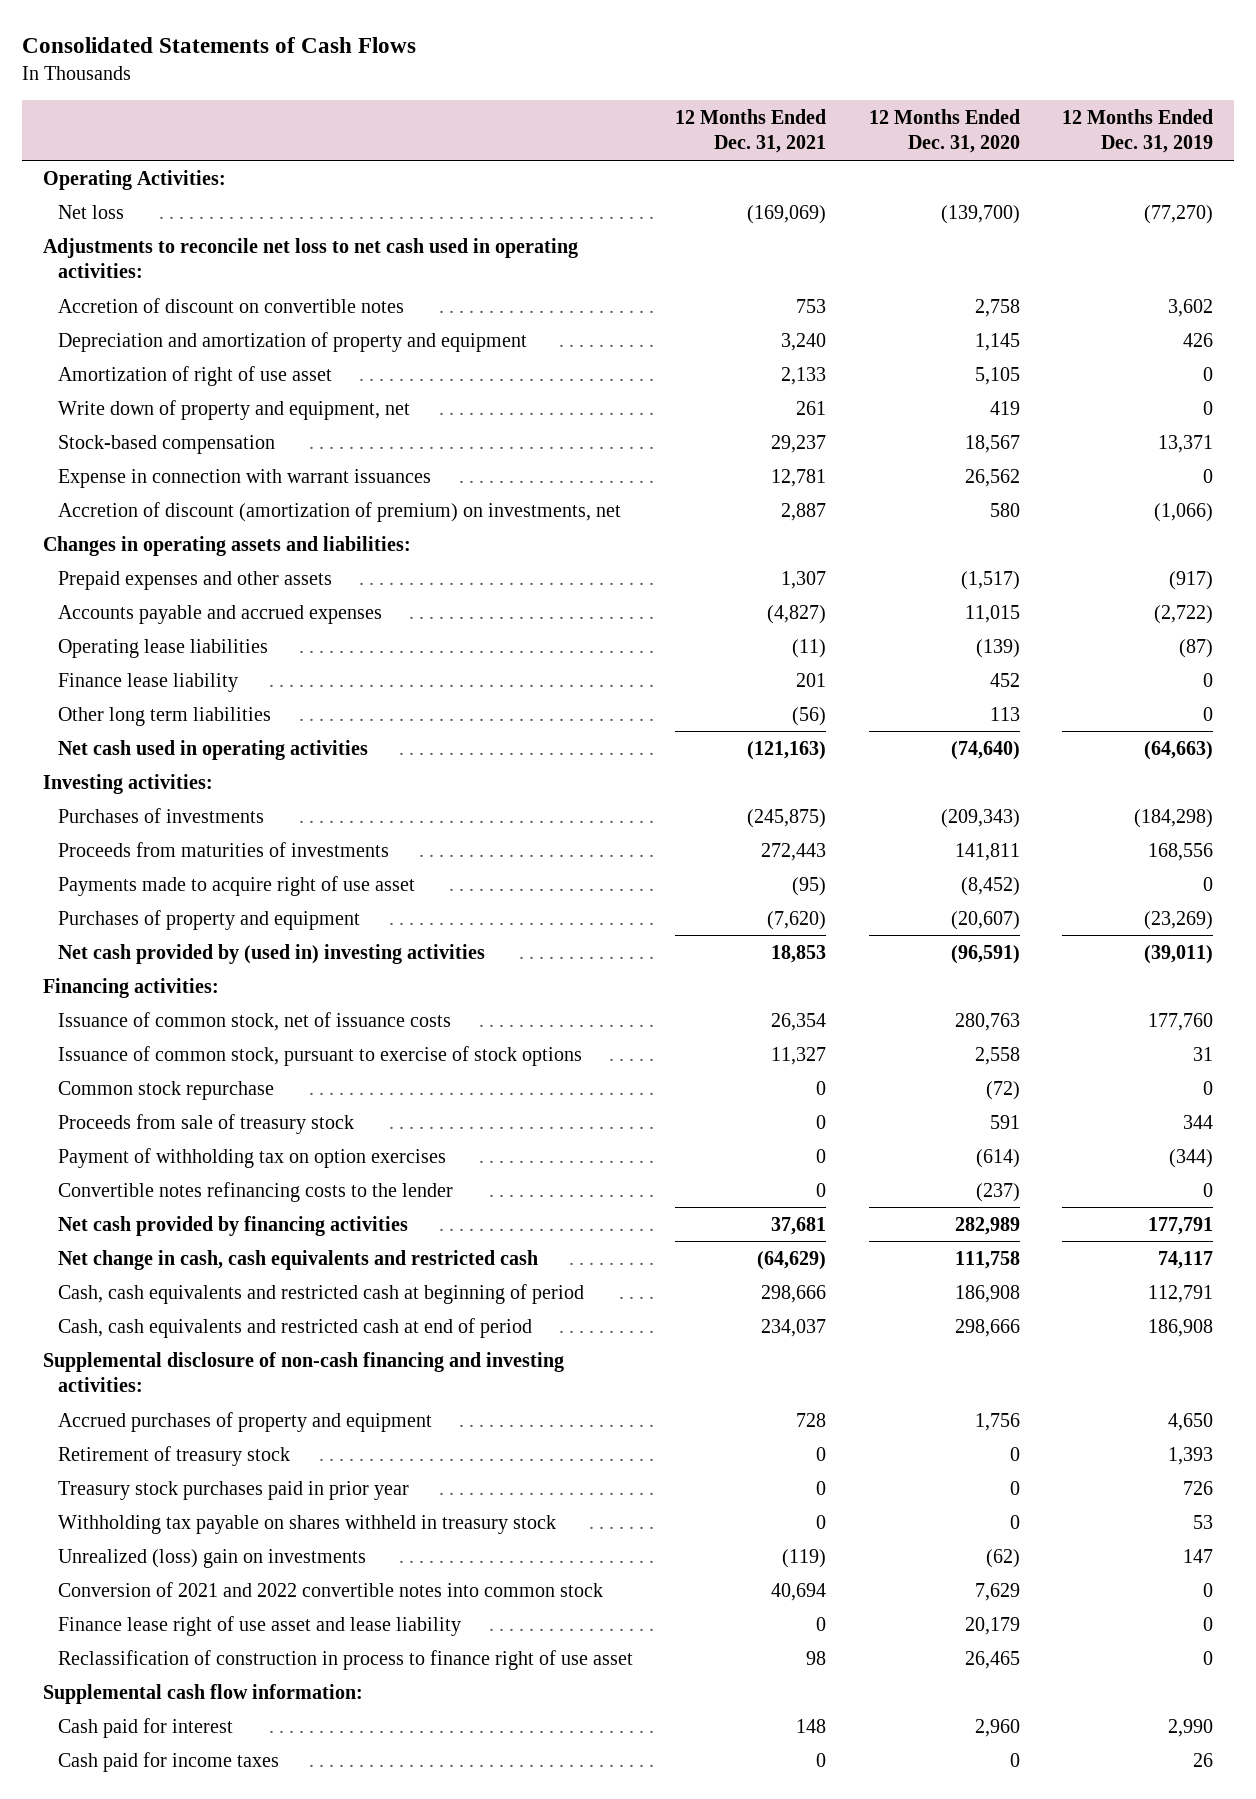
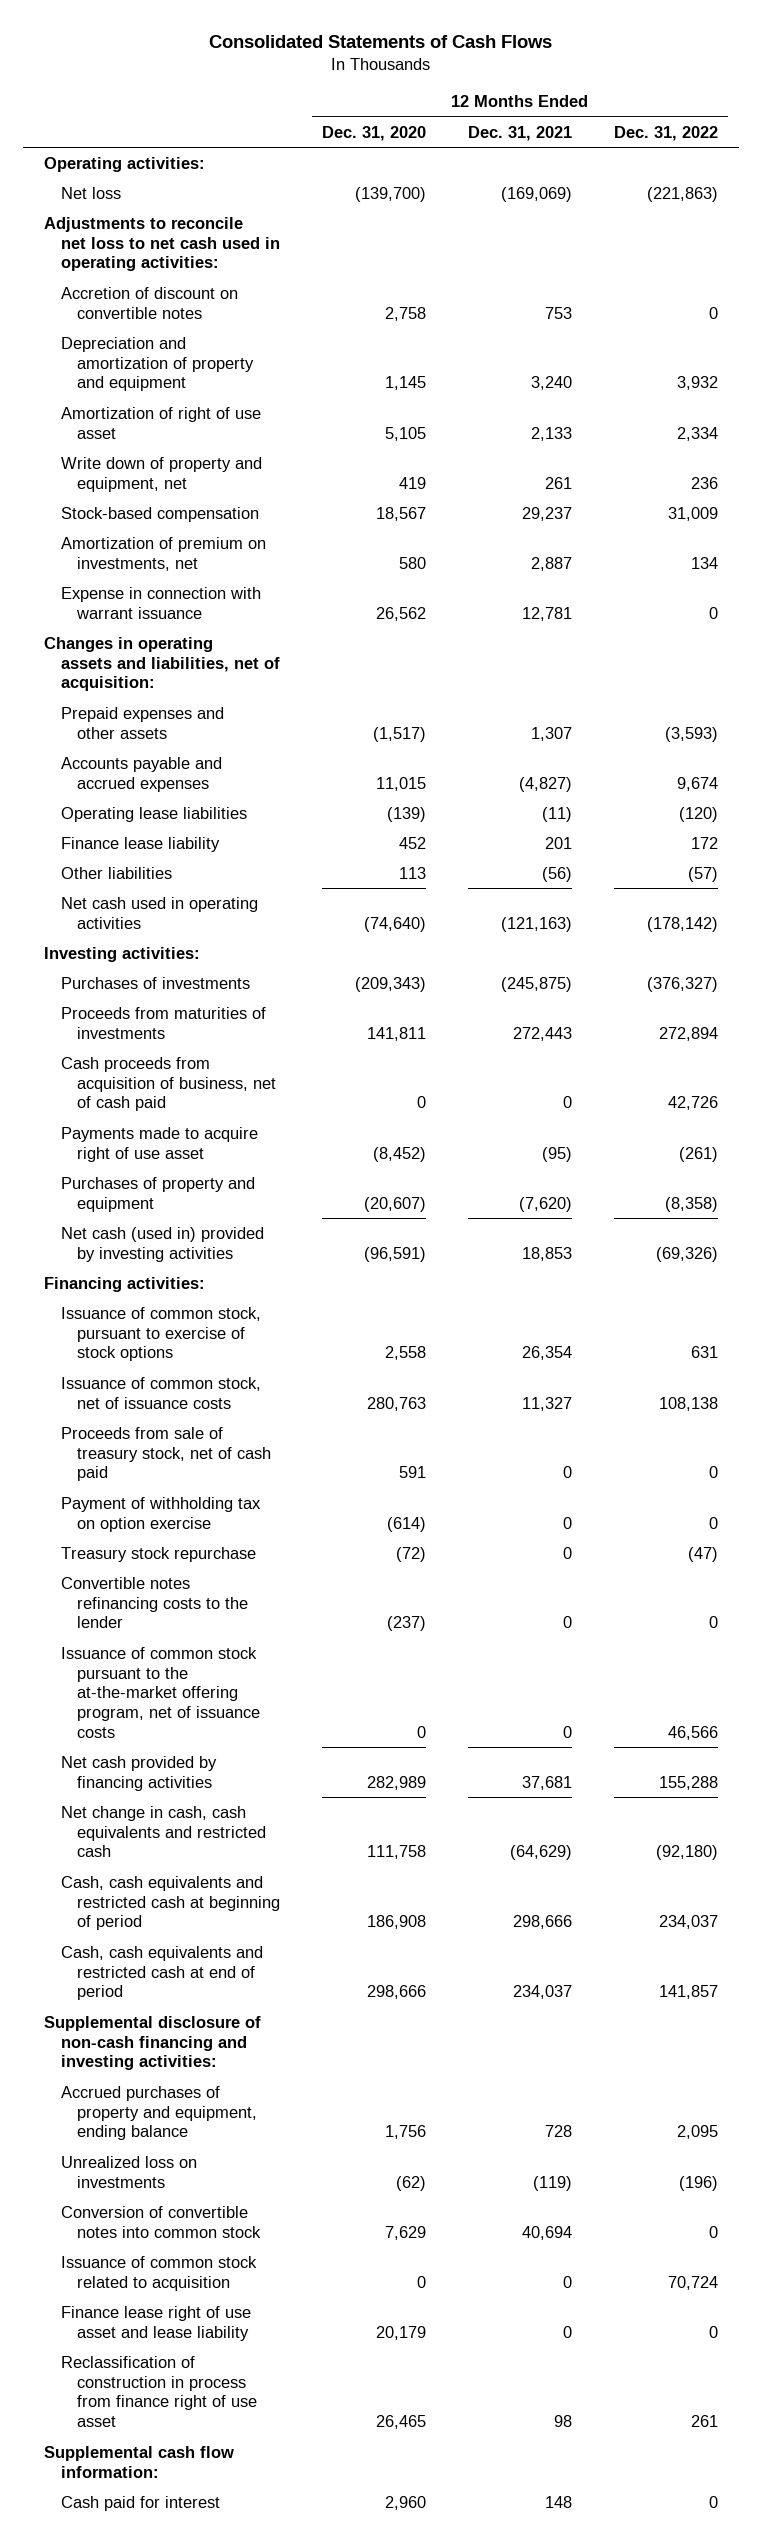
- | 12 Months Ended Dec. 31, 2021 | 12 Months Ended Dec. 31, 2020 | 12 Months Ended Dec. 31, 2019
+ | 12 Months Ended Dec. 31, 2020 | 12 Months Ended Dec. 31, 2021 | 12 Months Ended Dec. 31, 2022
- Operating Activities:
+ Operating activities:
- Expense in connection with warrant issuances | 12,781 | 26,562 | 0
- Accretion of discount (amortization of premium) on investments, net | 2,887 | 580 | (1,066)
- Changes in operating assets and liabilities:
+ Amortization of premium on investments, net | 580 | 2,887 | 134
+ Expense in connection with warrant issuance | 26,562 | 12,781 | 0
+ Changes in operating assets and liabilities, net of acquisition:
- Other long term liabilities | (56) | 113 | 0
+ Other liabilities | 113 | (56) | (57)
+ Cash proceeds from acquisition of business, net of cash paid | 0 | 0 | 42,726
- Net cash provided by (used in) investing activities | 18,853 | (96,591) | (39,011)
+ Net cash (used in) provided by investing activities | (96,591) | 18,853 | (69,326)
- Issuance of common stock, net of issuance costs | 26,354 | 280,763 | 177,760
- Issuance of common stock, pursuant to exercise of stock options | 11,327 | 2,558 | 31
- Common stock repurchase | 0 | (72) | 0
- Proceeds from sale of treasury stock | 0 | 591 | 344
- Payment of withholding tax on option exercises | 0 | (614) | (344)
+ Issuance of common stock, pursuant to exercise of stock options | 2,558 | 26,354 | 631
+ Issuance of common stock, net of issuance costs | 280,763 | 11,327 | 108,138
+ Proceeds from sale of treasury stock, net of cash paid | 591 | 0 | 0
+ Payment of withholding tax on option exercise | (614) | 0 | 0
+ Treasury stock repurchase | (72) | 0 | (47)
+ Issuance of common stock pursuant to the at-the-market offering program, net of issuance costs | 0 | 0 | 46,566
- Accrued purchases of property and equipment | 728 | 1,756 | 4,650
- Retirement of treasury stock | 0 | 0 | 1,393
- Treasury stock purchases paid in prior year | 0 | 0 | 726
- Withholding tax payable on shares withheld in treasury stock | 0 | 0 | 53
- Unrealized (loss) gain on investments | (119) | (62) | 147
- Conversion of 2021 and 2022 convertible notes into common stock | 40,694 | 7,629 | 0
+ Accrued purchases of property and equipment, ending balance | 1,756 | 728 | 2,095
+ Unrealized loss on investments | (62) | (119) | (196)
+ Conversion of convertible notes into common stock | 7,629 | 40,694 | 0
+ Issuance of common stock related to acquisition | 0 | 0 | 70,724
- Reclassification of construction in process to finance right of use asset | 98 | 26,465 | 0
+ Reclassification of construction in process from finance right of use asset | 26,465 | 98 | 261
- Cash paid for income taxes | 0 | 0 | 26

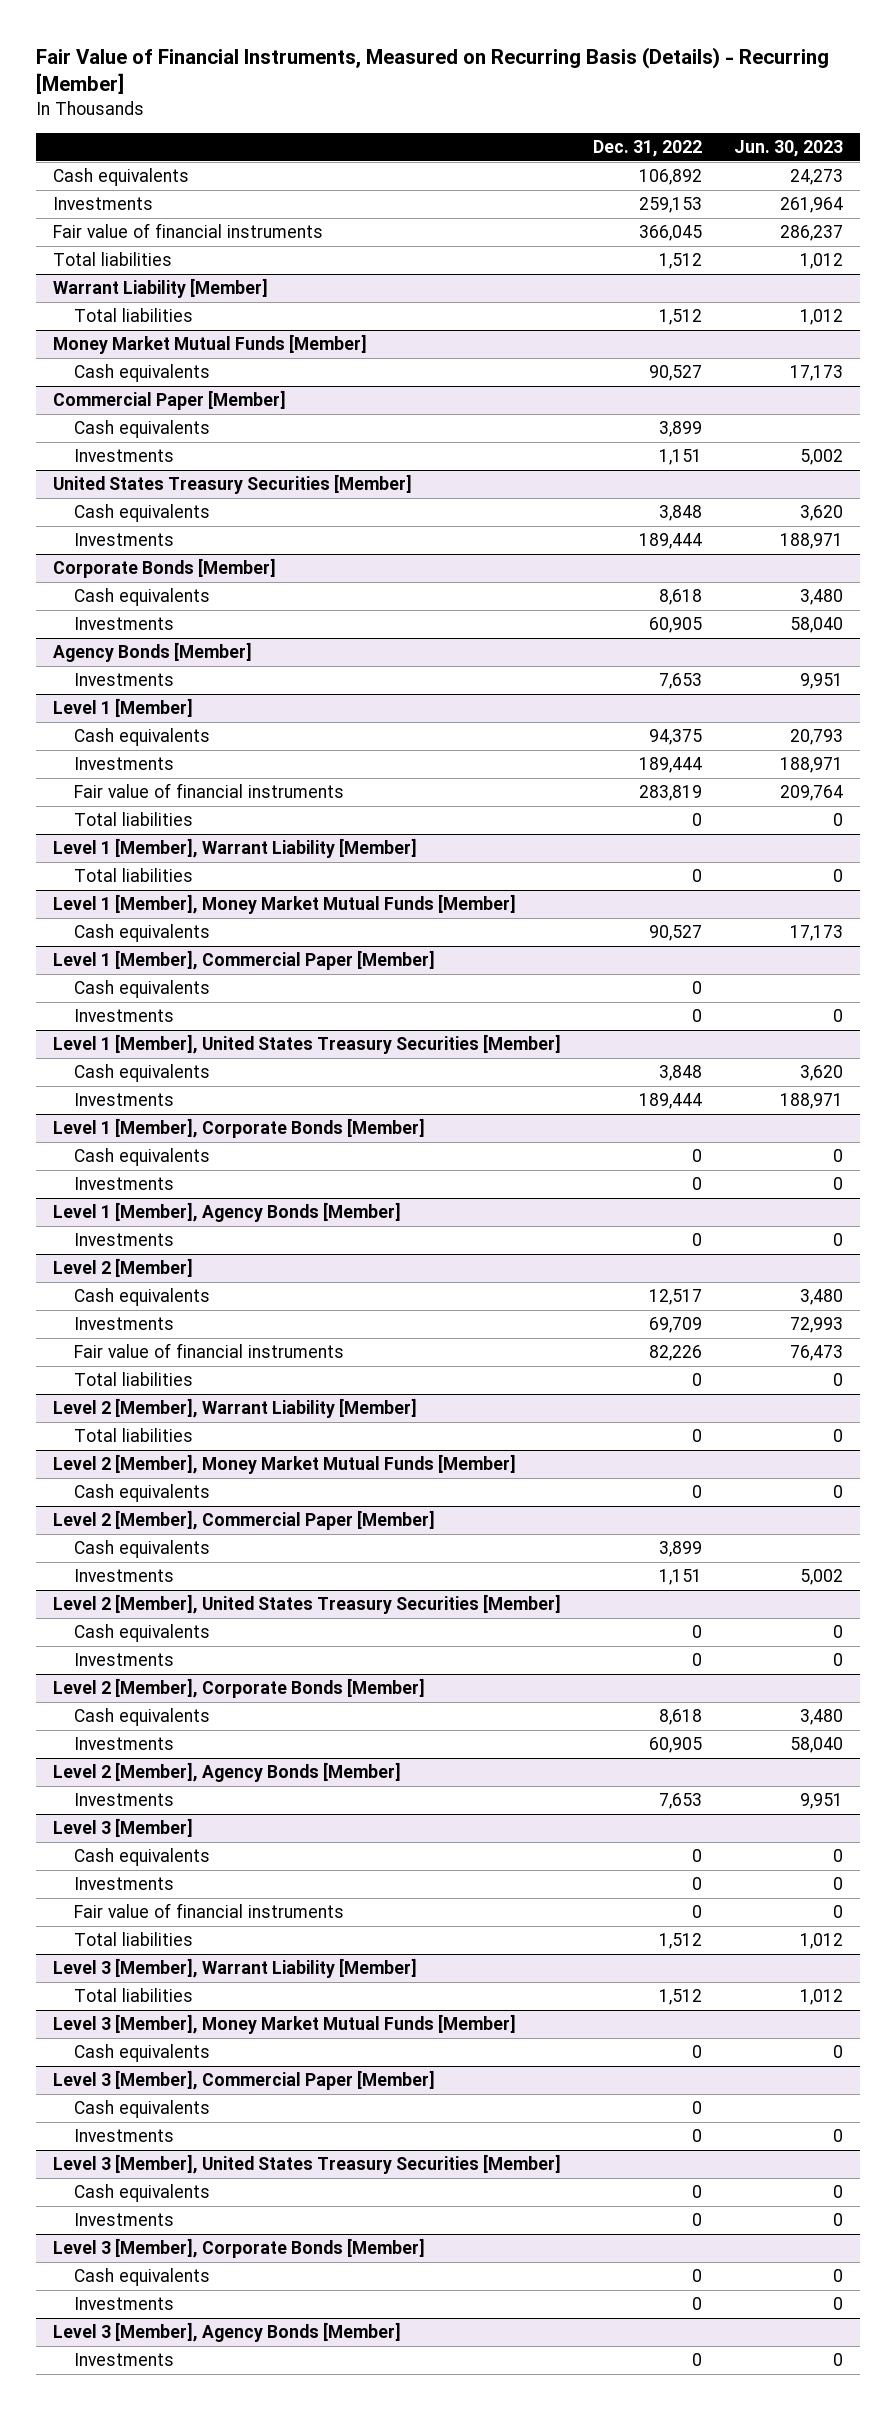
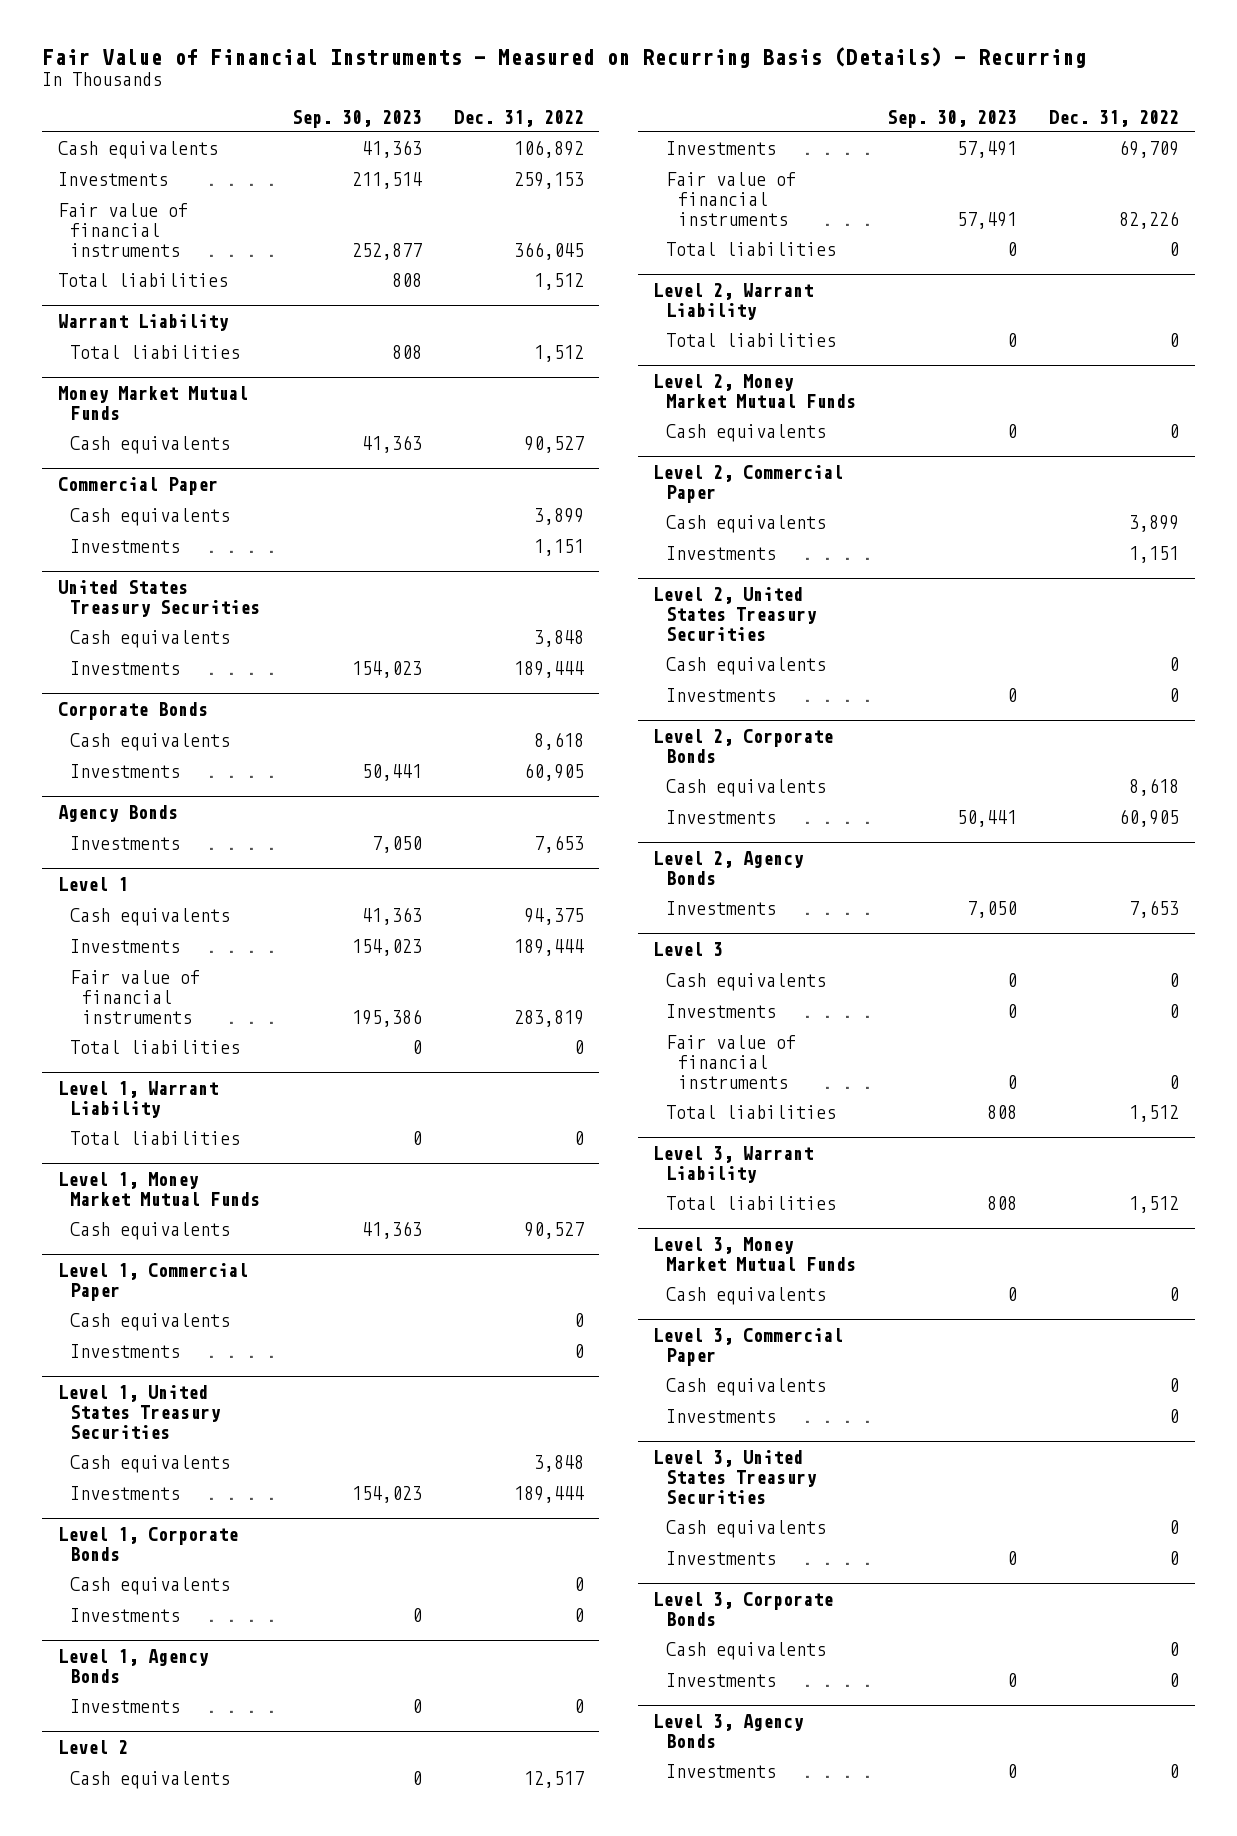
- Fair Value of Financial Instruments, Measured on Recurring Basis (Details) - Recurring [Member]
+ Fair Value of Financial Instruments - Measured on Recurring Basis (Details) - Recurring
- | Dec. 31, 2022 | Jun. 30, 2023
+ | Sep. 30, 2023 | Dec. 31, 2022
- Warrant Liability [Member]
+ Warrant Liability
- Money Market Mutual Funds [Member]
+ Money Market Mutual Funds
- Commercial Paper [Member]
+ Commercial Paper
- United States Treasury Securities [Member]
+ United States Treasury Securities
- Corporate Bonds [Member]
+ Corporate Bonds
- Agency Bonds [Member]
+ Agency Bonds
- Level 1 [Member]
+ Level 1
- Level 1 [Member], Warrant Liability [Member]
+ Level 1, Warrant Liability
- Level 1 [Member], Money Market Mutual Funds [Member]
+ Level 1, Money Market Mutual Funds
- Level 1 [Member], Commercial Paper [Member]
+ Level 1, Commercial Paper
- Level 1 [Member], United States Treasury Securities [Member]
+ Level 1, United States Treasury Securities
- Level 1 [Member], Corporate Bonds [Member]
+ Level 1, Corporate Bonds
- Level 1 [Member], Agency Bonds [Member]
+ Level 1, Agency Bonds
- Level 2 [Member]
+ Level 2
- Level 2 [Member], Warrant Liability [Member]
+ Level 2, Warrant Liability
- Level 2 [Member], Money Market Mutual Funds [Member]
+ Level 2, Money Market Mutual Funds
- Level 2 [Member], Commercial Paper [Member]
+ Level 2, Commercial Paper
- Level 2 [Member], United States Treasury Securities [Member]
+ Level 2, United States Treasury Securities
- Level 2 [Member], Corporate Bonds [Member]
+ Level 2, Corporate Bonds
- Level 2 [Member], Agency Bonds [Member]
+ Level 2, Agency Bonds
- Level 3 [Member]
+ Level 3
- Level 3 [Member], Warrant Liability [Member]
+ Level 3, Warrant Liability
- Level 3 [Member], Money Market Mutual Funds [Member]
+ Level 3, Money Market Mutual Funds
- Level 3 [Member], Commercial Paper [Member]
+ Level 3, Commercial Paper
- Level 3 [Member], United States Treasury Securities [Member]
+ Level 3, United States Treasury Securities
- Level 3 [Member], Corporate Bonds [Member]
+ Level 3, Corporate Bonds
- Level 3 [Member], Agency Bonds [Member]
+ Level 3, Agency Bonds

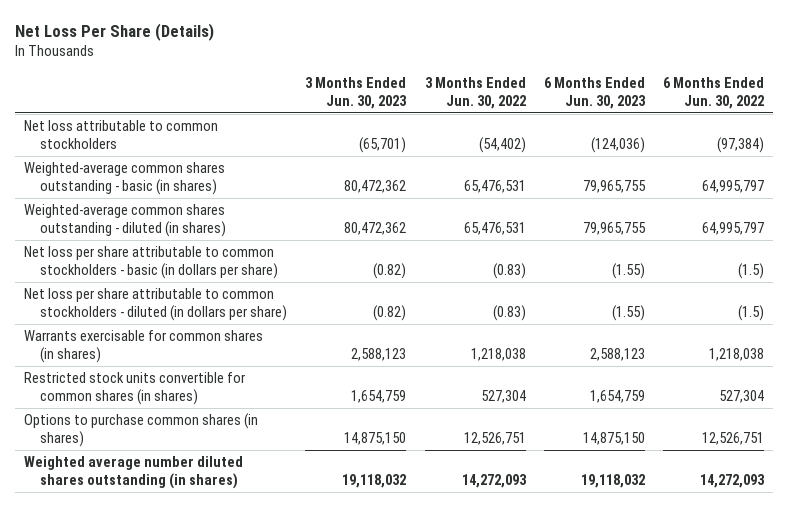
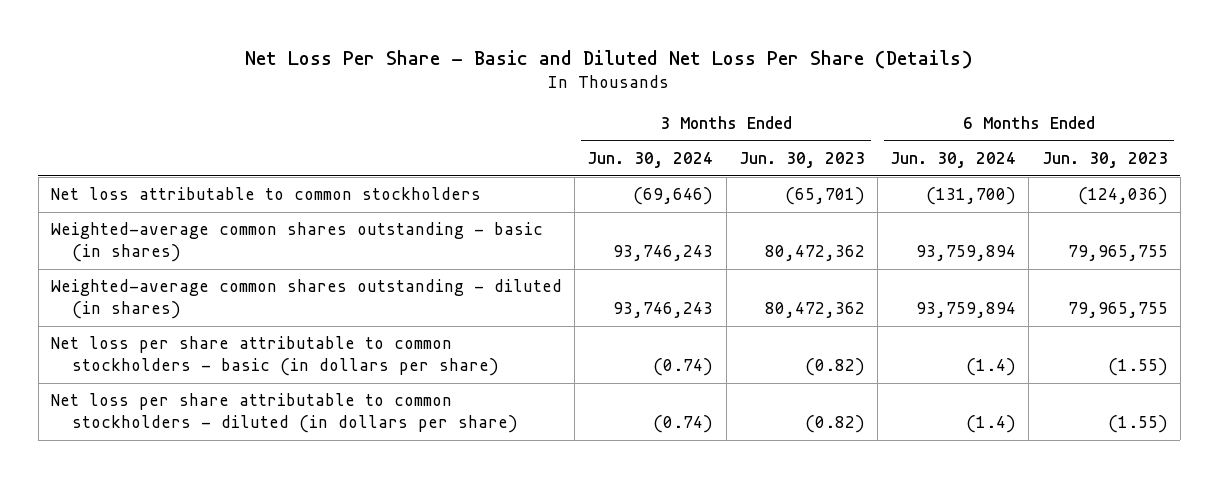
- Net Loss Per Share (Details)
+ Net Loss Per Share - Basic and Diluted Net Loss Per Share (Details)
- | 3 Months Ended Jun. 30, 2023 | 3 Months Ended Jun. 30, 2022 | 6 Months Ended Jun. 30, 2023 | 6 Months Ended Jun. 30, 2022
+ | 3 Months Ended Jun. 30, 2024 | 3 Months Ended Jun. 30, 2023 | 6 Months Ended Jun. 30, 2024 | 6 Months Ended Jun. 30, 2023
- Warrants exercisable for common shares (in shares) | 2,588,123 | 1,218,038 | 2,588,123 | 1,218,038
- Restricted stock units convertible for common shares (in shares) | 1,654,759 | 527,304 | 1,654,759 | 527,304
- Options to purchase common shares (in shares) | 14,875,150 | 12,526,751 | 14,875,150 | 12,526,751
- Weighted average number diluted shares outstanding (in shares) | 19,118,032 | 14,272,093 | 19,118,032 | 14,272,093

